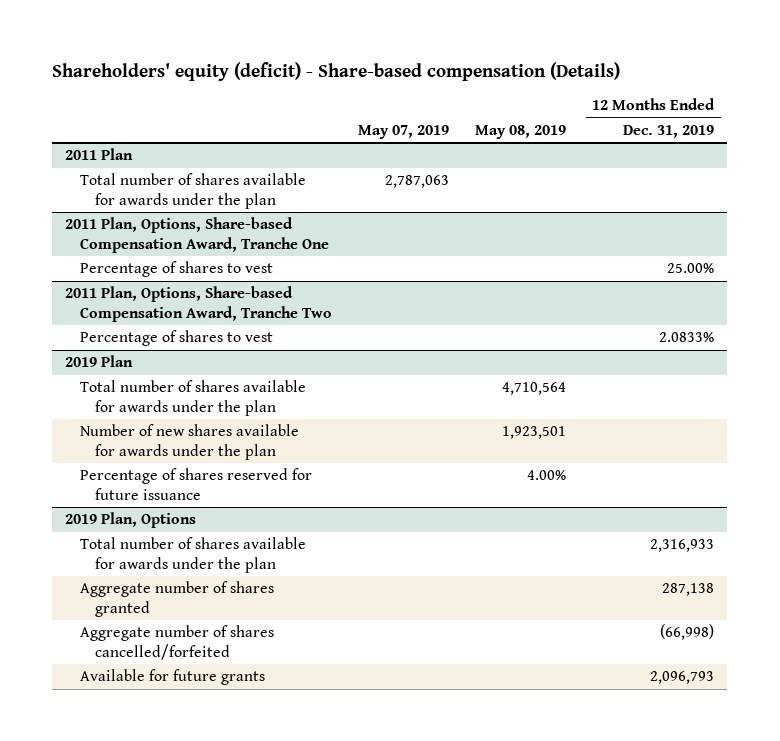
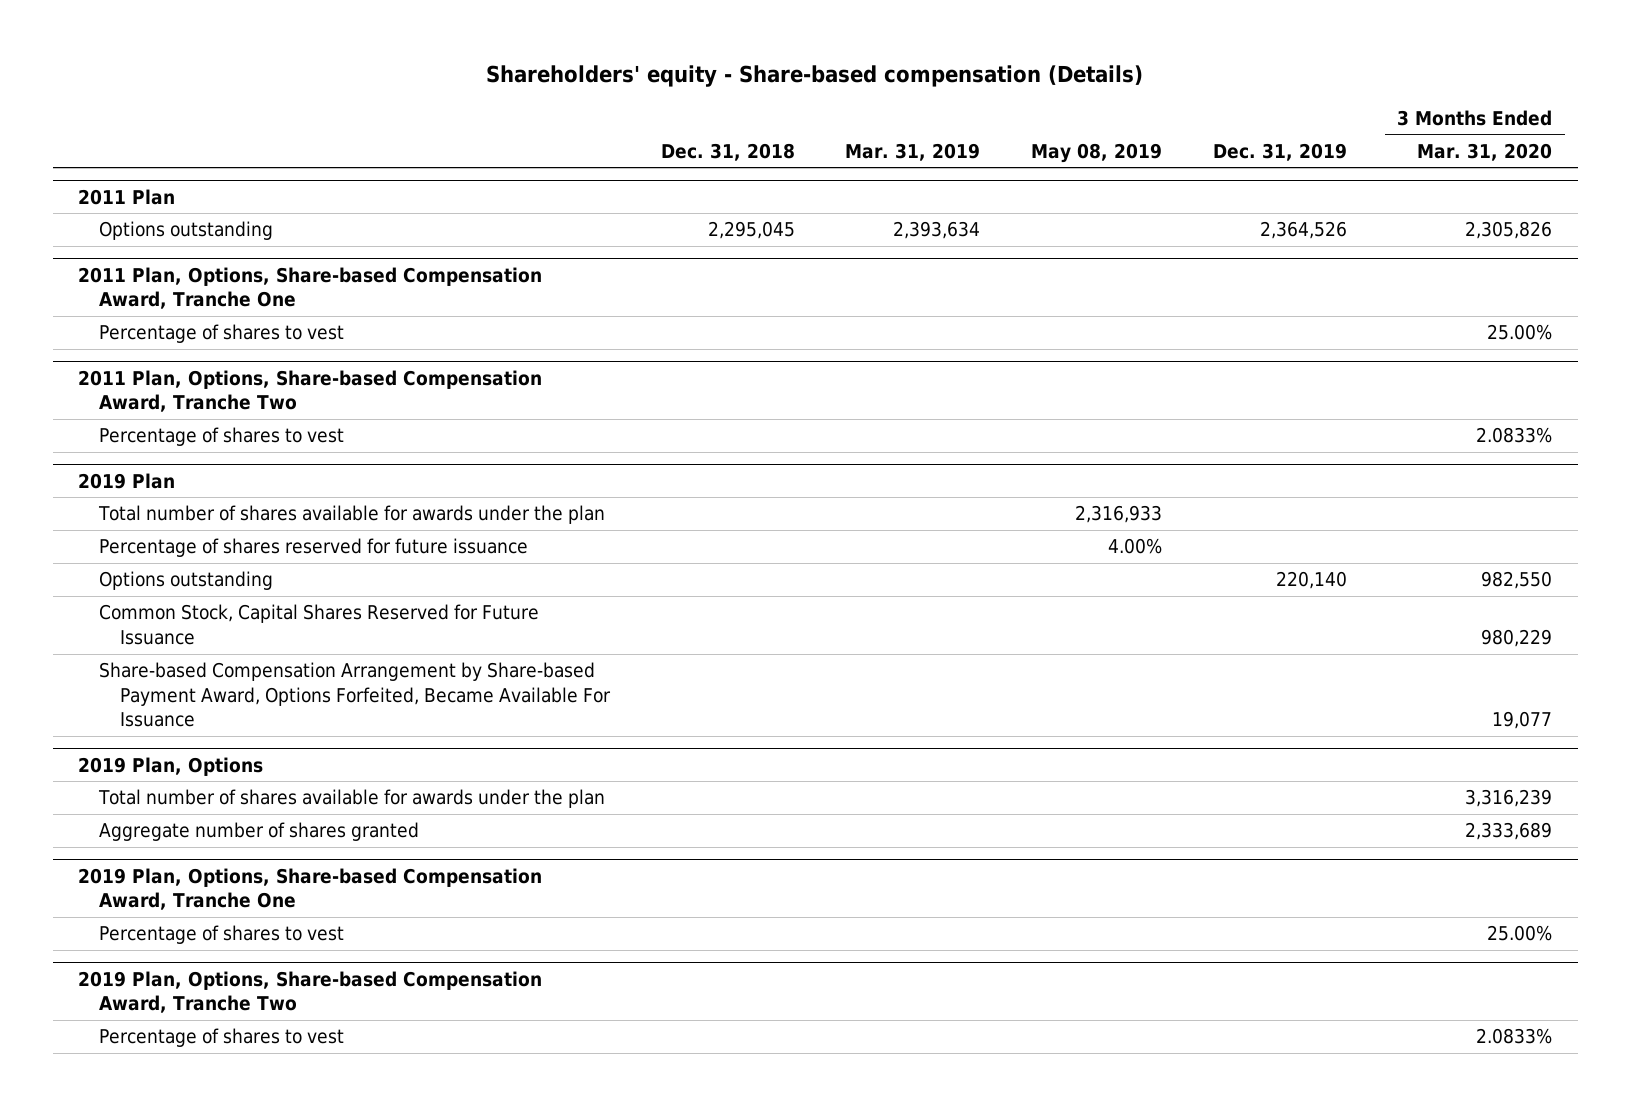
- Shareholders' equity (deficit) - Share-based compensation (Details)
+ Shareholders' equity - Share-based compensation (Details)
- | May 07, 2019 | May 08, 2019 | 12 Months Ended Dec. 31, 2019
+ | Dec. 31, 2018 | Mar. 31, 2019 | May 08, 2019 | Dec. 31, 2019 | 3 Months Ended Mar. 31, 2020
@ 2011 Plan
- Total number of shares available for awards under the plan | 2,787,063 | |
+ Options outstanding | 2,295,045 | 2,393,634 | | 2,364,526 | 2,305,826
@ 2019 Plan
- Total number of shares available for awards under the plan | | 4,710,564 |
- Number of new shares available for awards under the plan | | 1,923,501 |
+ Total number of shares available for awards under the plan | | | 2,316,933 | |
+ Options outstanding | | | | 220,140 | 982,550
+ Common Stock, Capital Shares Reserved for Future Issuance | | | | | 980,229
+ Share-based Compensation Arrangement by Share-based Payment Award, Options Forfeited, Became Available For Issuance | | | | | 19,077
@ 2019 Plan, Options
- Aggregate number of shares cancelled/forfeited | | | (66,998)
- Available for future grants | | | 2,096,793
+ 2019 Plan, Options, Share-based Compensation Award, Tranche One
+ Percentage of shares to vest | | | | | 25.00%
+ 2019 Plan, Options, Share-based Compensation Award, Tranche Two
+ Percentage of shares to vest | | | | | 2.0833%

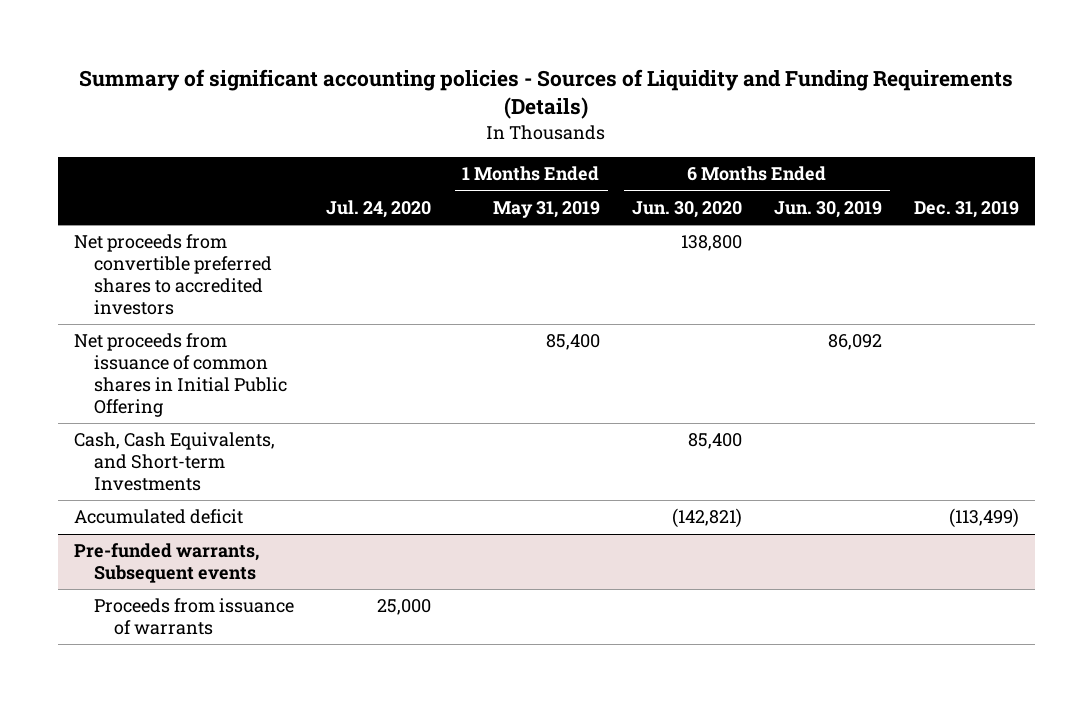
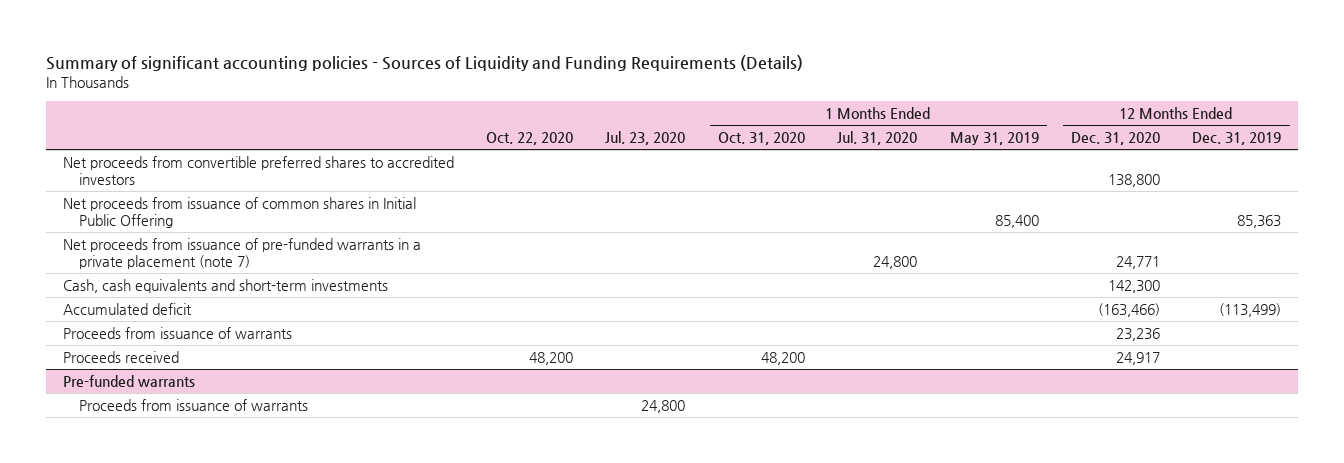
- | Jul. 24, 2020 | 1 Months Ended May 31, 2019 | 6 Months Ended Jun. 30, 2020 | 6 Months Ended Jun. 30, 2019 | Dec. 31, 2019
+ | Oct. 22, 2020 | Jul. 23, 2020 | 1 Months Ended Oct. 31, 2020 | 1 Months Ended Jul. 31, 2020 | 1 Months Ended May 31, 2019 | 12 Months Ended Dec. 31, 2020 | 12 Months Ended Dec. 31, 2019
- Cash, Cash Equivalents, and Short-term Investments | | | 85,400 | |
+ Net proceeds from issuance of pre-funded warrants in a private placement (note 7) | | | | 24,800 | | 24,771 |
+ Cash, cash equivalents and short-term investments | | | | | | 142,300 |
- Pre-funded warrants, Subsequent events
+ Proceeds from issuance of warrants | | | | | | 23,236 |
+ Proceeds received | 48,200 | | 48,200 | | | 24,917 |
+ Pre-funded warrants

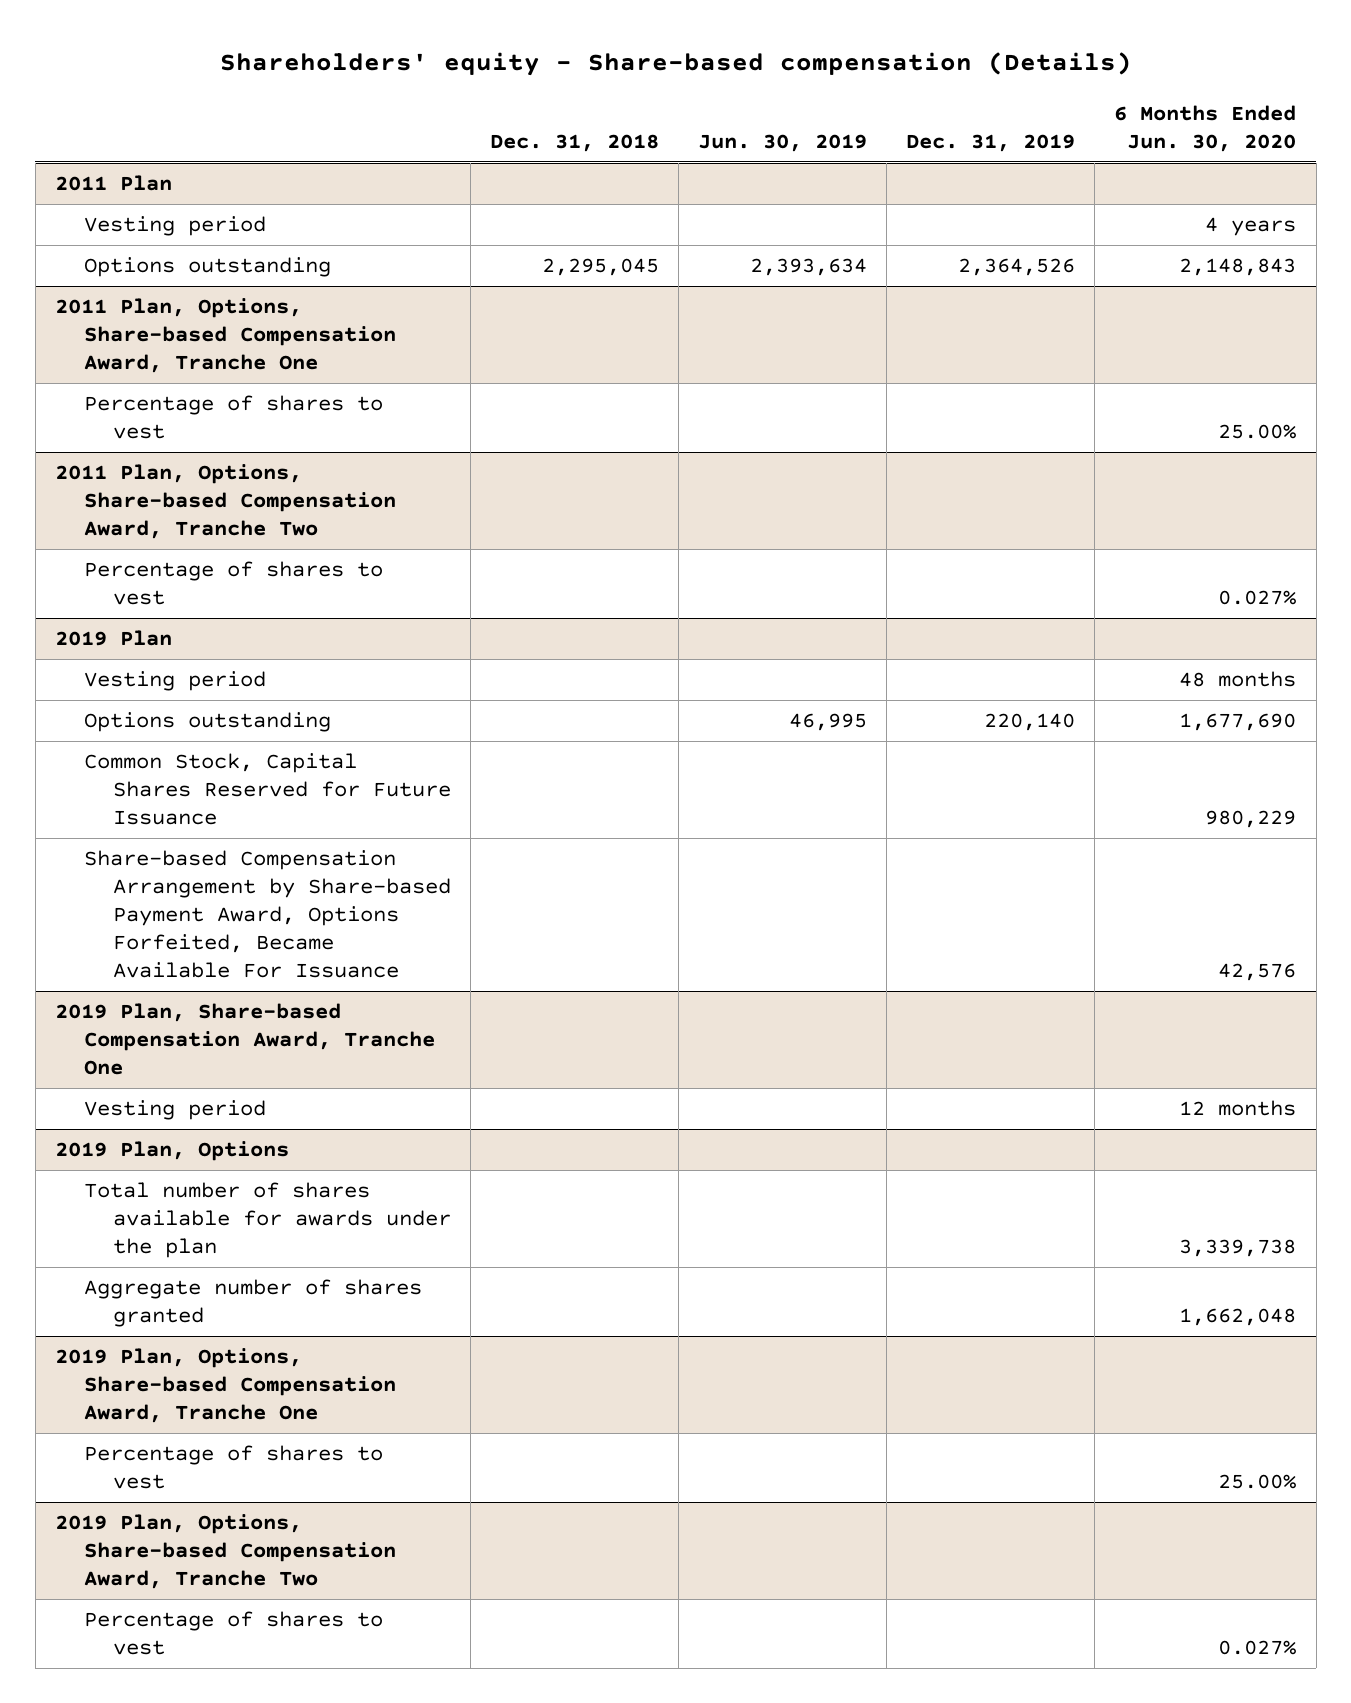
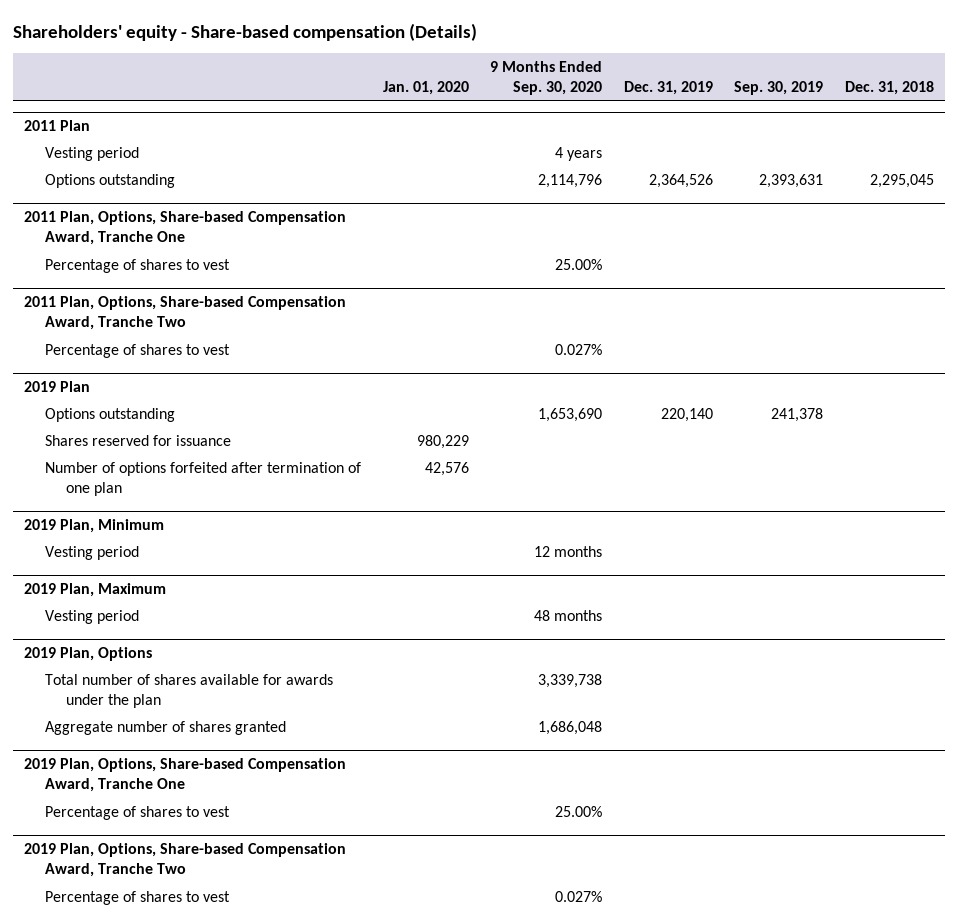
- | Dec. 31, 2018 | Jun. 30, 2019 | Dec. 31, 2019 | 6 Months Ended Jun. 30, 2020
+ | Jan. 01, 2020 | 9 Months Ended Sep. 30, 2020 | Dec. 31, 2019 | Sep. 30, 2019 | Dec. 31, 2018
@ 2019 Plan
- Vesting period | | | | 48 months
- Common Stock, Capital Shares Reserved for Future Issuance | | | | 980,229
- Share-based Compensation Arrangement by Share-based Payment Award, Options Forfeited, Became Available For Issuance | | | | 42,576
- 2019 Plan, Share-based Compensation Award, Tranche One
- Vesting period | | | | 12 months
@ 2019 Plan
+ Shares reserved for issuance | 980,229 | | | |
+ Number of options forfeited after termination of one plan | 42,576 | | | |
+ 2019 Plan, Minimum
+ Vesting period | | 12 months | | |
+ 2019 Plan, Maximum
+ Vesting period | | 48 months | | |

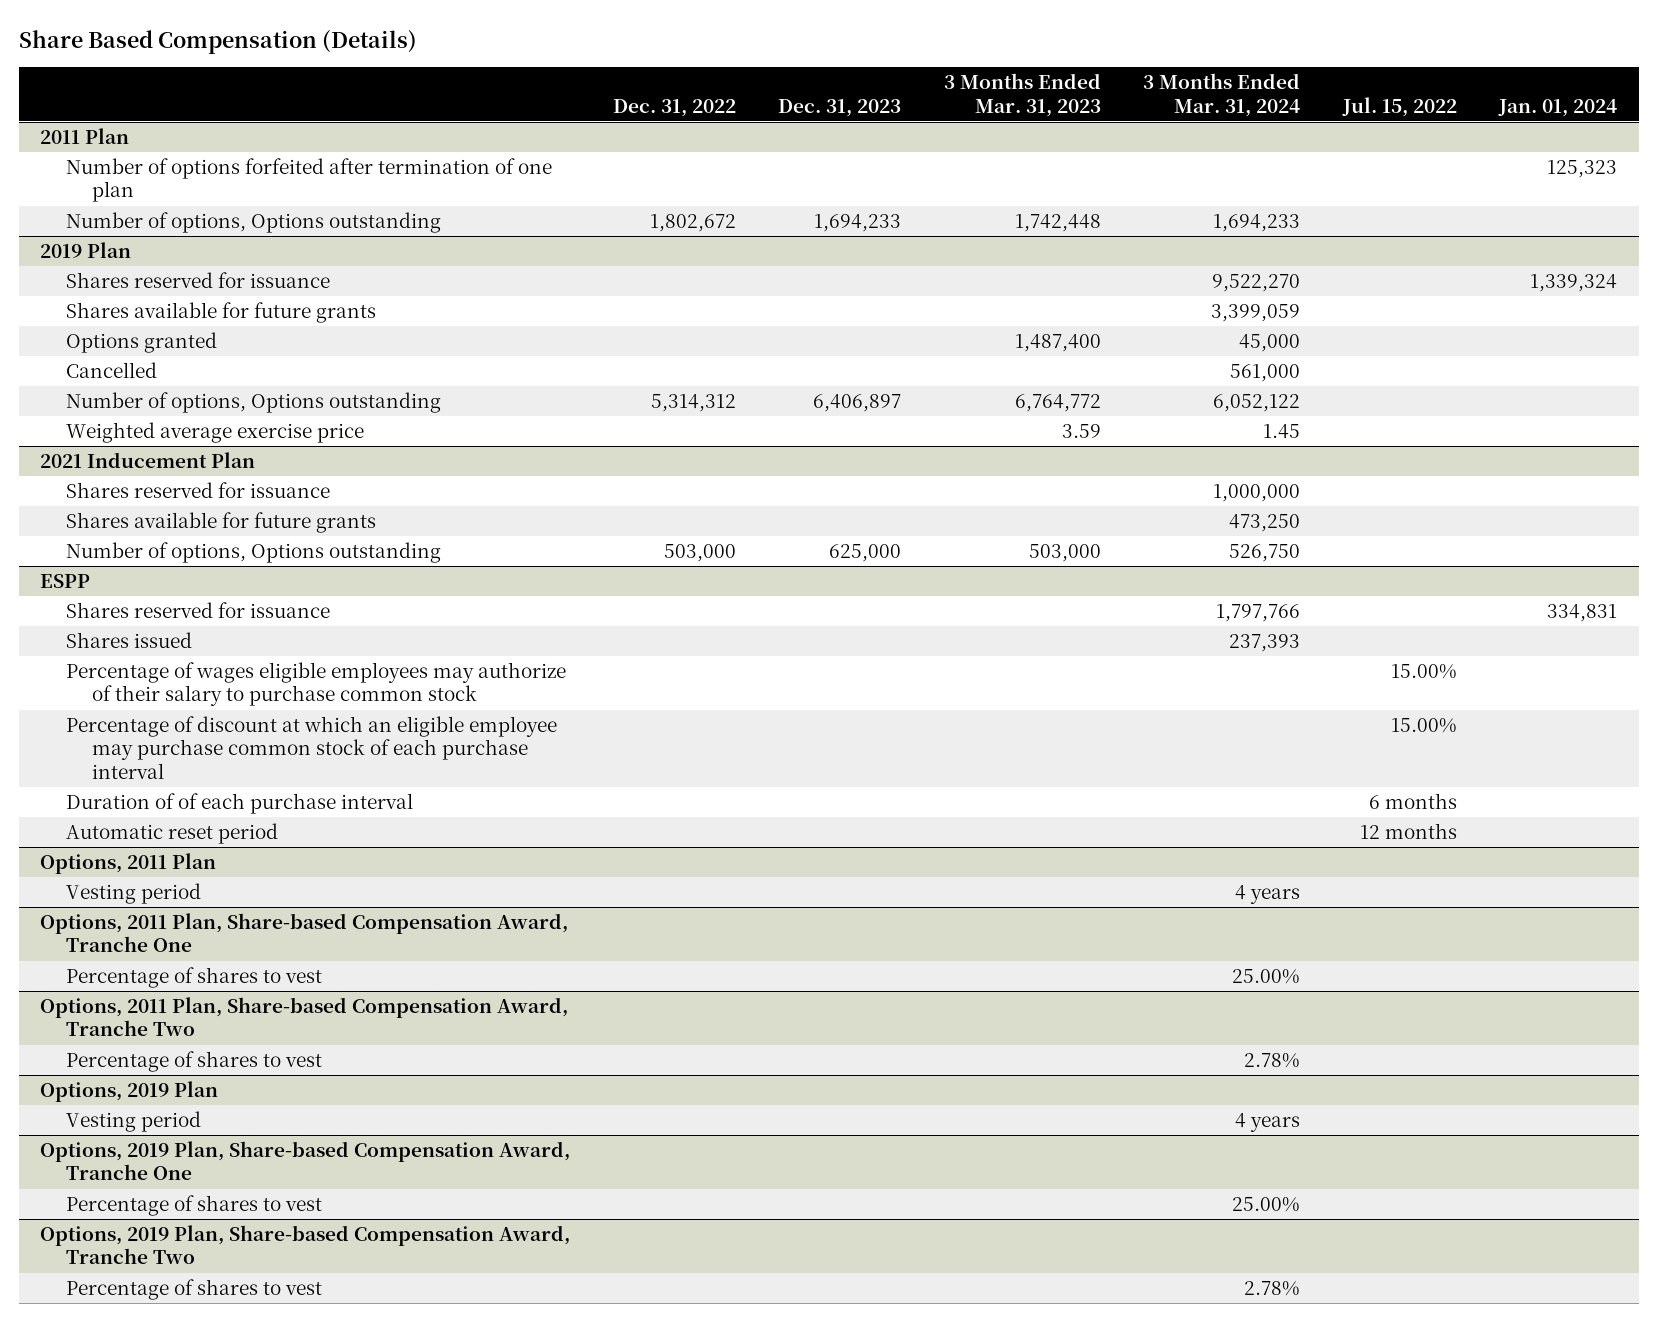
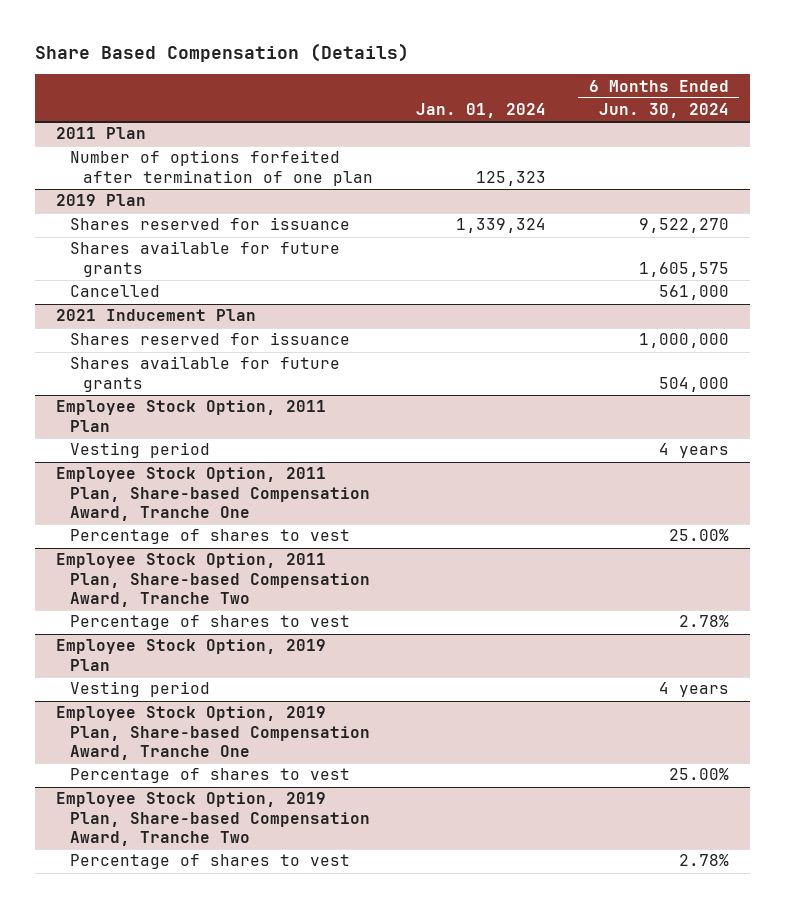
- | Dec. 31, 2022 | Dec. 31, 2023 | 3 Months Ended Mar. 31, 2023 | 3 Months Ended Mar. 31, 2024 | Jul. 15, 2022 | Jan. 01, 2024
+ | Jan. 01, 2024 | 6 Months Ended Jun. 30, 2024
@ 2011 Plan
- Number of options, Options outstanding | 1,802,672 | 1,694,233 | 1,742,448 | 1,694,233 | |
@ 2019 Plan
- Options granted | | | 1,487,400 | 45,000 | |
- Number of options, Options outstanding | 5,314,312 | 6,406,897 | 6,764,772 | 6,052,122 | |
- Weighted average exercise price | | | 3.59 | 1.45 | |
@ 2021 Inducement Plan
- Number of options, Options outstanding | 503,000 | 625,000 | 503,000 | 526,750 | |
- ESPP
- Shares reserved for issuance | | | | 1,797,766 | | 334,831
- Shares issued | | | | 237,393 | |
- Percentage of wages eligible employees may authorize of their salary to purchase common stock | | | | | 15.00% |
- Percentage of discount at which an eligible employee may purchase common stock of each purchase interval | | | | | 15.00% |
- Duration of of each purchase interval | | | | | 6 months |
- Automatic reset period | | | | | 12 months |
- Options, 2011 Plan
+ Employee Stock Option, 2011 Plan
- Options, 2011 Plan, Share-based Compensation Award, Tranche One
+ Employee Stock Option, 2011 Plan, Share-based Compensation Award, Tranche One
- Options, 2011 Plan, Share-based Compensation Award, Tranche Two
+ Employee Stock Option, 2011 Plan, Share-based Compensation Award, Tranche Two
- Options, 2019 Plan
+ Employee Stock Option, 2019 Plan
- Options, 2019 Plan, Share-based Compensation Award, Tranche One
+ Employee Stock Option, 2019 Plan, Share-based Compensation Award, Tranche One
- Options, 2019 Plan, Share-based Compensation Award, Tranche Two
+ Employee Stock Option, 2019 Plan, Share-based Compensation Award, Tranche Two

